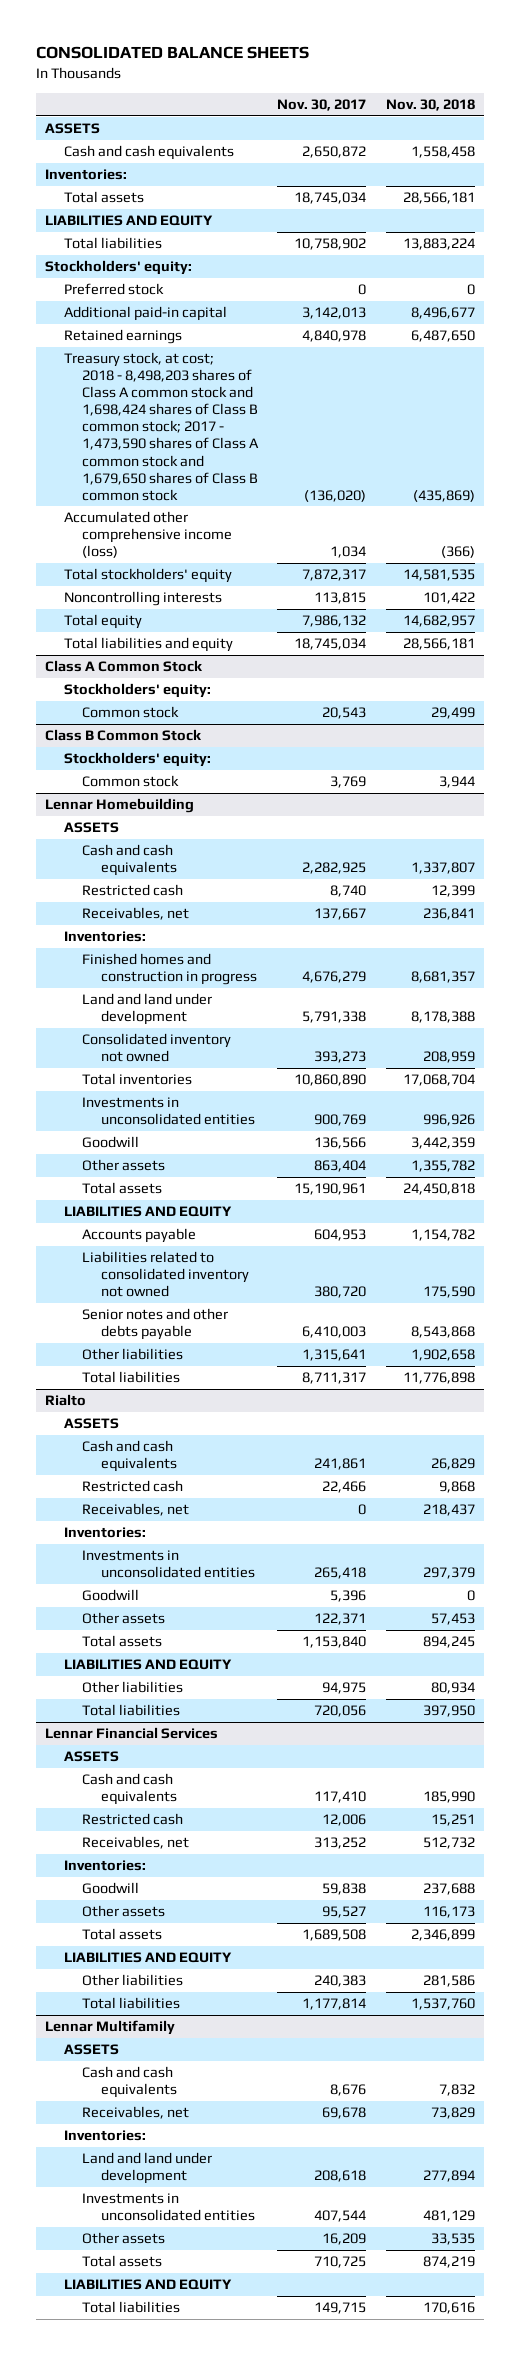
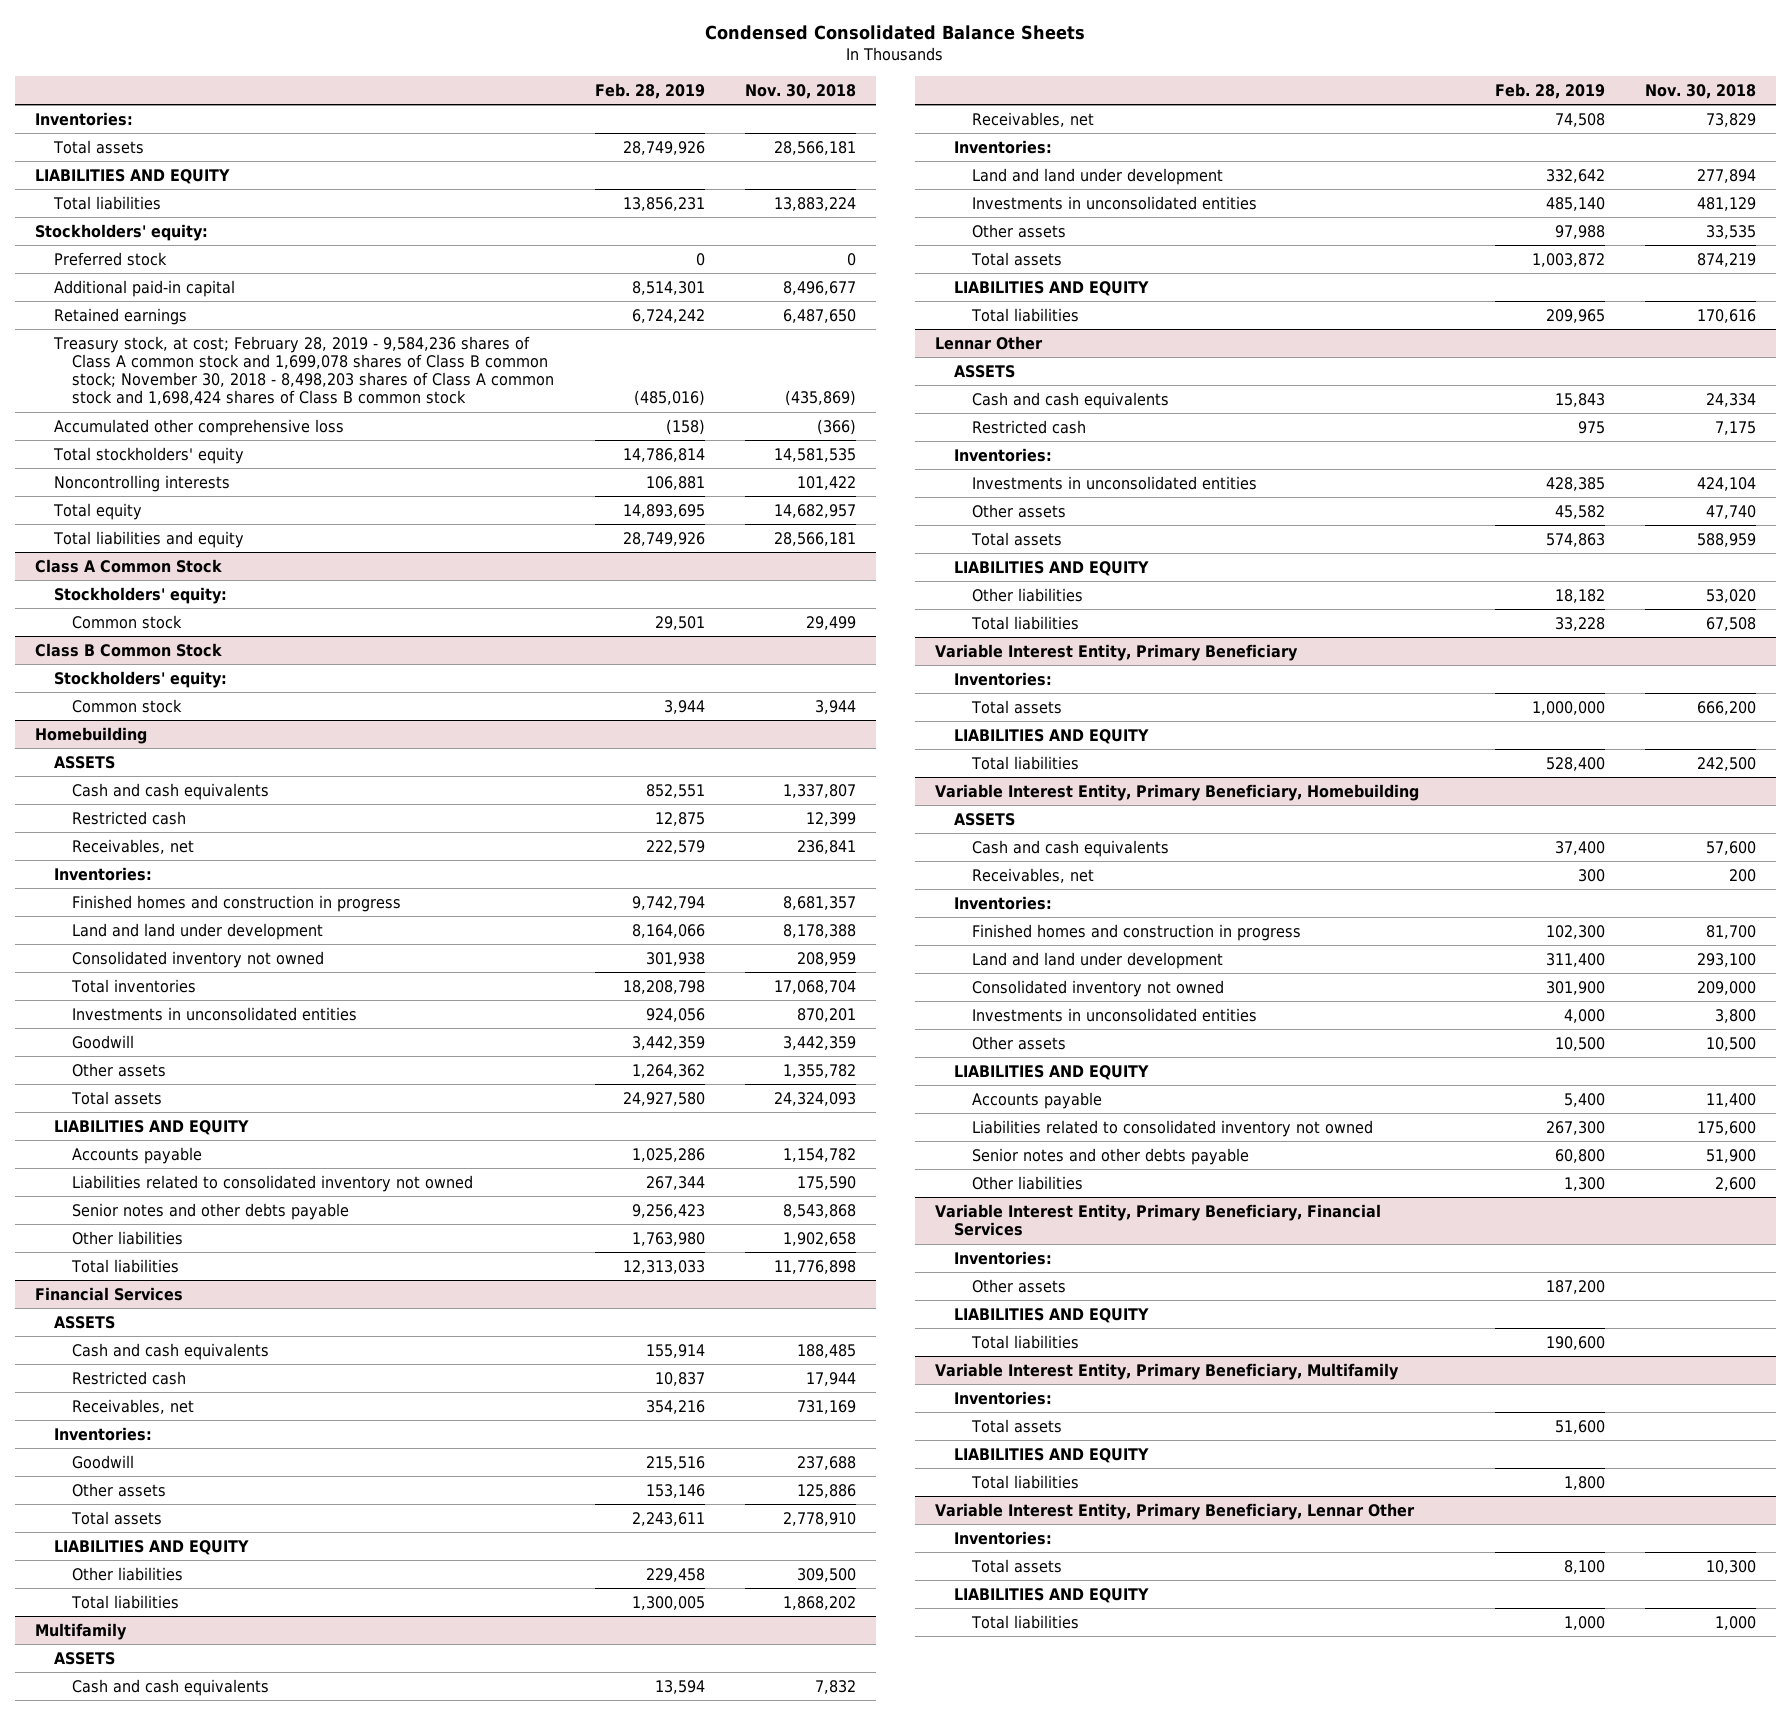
- CONSOLIDATED BALANCE SHEETS
+ Condensed Consolidated Balance Sheets
- | Nov. 30, 2017 | Nov. 30, 2018
+ | Feb. 28, 2019 | Nov. 30, 2018
- ASSETS
- Cash and cash equivalents | 2,650,872 | 1,558,458
- Treasury stock, at cost; 2018 - 8,498,203 shares of Class A common stock and 1,698,424 shares of Class B common stock; 2017 - 1,473,590 shares of Class A common stock and 1,679,650 shares of Class B common stock | (136,020) | (435,869)
- Accumulated other comprehensive income (loss) | 1,034 | (366)
+ Treasury stock, at cost; February 28, 2019 - 9,584,236 shares of Class A common stock and 1,699,078 shares of Class B common stock; November 30, 2018 - 8,498,203 shares of Class A common stock and 1,698,424 shares of Class B common stock | (485,016) | (435,869)
+ Accumulated other comprehensive loss | (158) | (366)
- Lennar Homebuilding
+ Homebuilding
- Investments in unconsolidated entities | 900,769 | 996,926
+ Investments in unconsolidated entities | 924,056 | 870,201
- Total assets | 15,190,961 | 24,450,818
+ Total assets | 24,927,580 | 24,324,093
- Rialto
- ASSETS
- Cash and cash equivalents | 241,861 | 26,829
- Restricted cash | 22,466 | 9,868
- Receivables, net | 0 | 218,437
- Inventories:
- Investments in unconsolidated entities | 265,418 | 297,379
- Goodwill | 5,396 | 0
- Other assets | 122,371 | 57,453
- Total assets | 1,153,840 | 894,245
- LIABILITIES AND EQUITY
- Other liabilities | 94,975 | 80,934
- Total liabilities | 720,056 | 397,950
- Lennar Financial Services
+ Financial Services
- Cash and cash equivalents | 117,410 | 185,990
- Restricted cash | 12,006 | 15,251
- Receivables, net | 313,252 | 512,732
+ Cash and cash equivalents | 155,914 | 188,485
+ Restricted cash | 10,837 | 17,944
+ Receivables, net | 354,216 | 731,169
- Other assets | 95,527 | 116,173
- Total assets | 1,689,508 | 2,346,899
+ Other assets | 153,146 | 125,886
+ Total assets | 2,243,611 | 2,778,910
- Other liabilities | 240,383 | 281,586
- Total liabilities | 1,177,814 | 1,537,760
- Lennar Multifamily
+ Other liabilities | 229,458 | 309,500
+ Total liabilities | 1,300,005 | 1,868,202
+ Multifamily
+ Lennar Other
+ ASSETS
+ Cash and cash equivalents | 15,843 | 24,334
+ Restricted cash | 975 | 7,175
+ Inventories:
+ Investments in unconsolidated entities | 428,385 | 424,104
+ Other assets | 45,582 | 47,740
+ Total assets | 574,863 | 588,959
+ LIABILITIES AND EQUITY
+ Other liabilities | 18,182 | 53,020
+ Total liabilities | 33,228 | 67,508
+ Variable Interest Entity, Primary Beneficiary
+ Inventories:
+ Total assets | 1,000,000 | 666,200
+ LIABILITIES AND EQUITY
+ Total liabilities | 528,400 | 242,500
+ Variable Interest Entity, Primary Beneficiary, Homebuilding
+ ASSETS
+ Cash and cash equivalents | 37,400 | 57,600
+ Receivables, net | 300 | 200
+ Inventories:
+ Finished homes and construction in progress | 102,300 | 81,700
+ Land and land under development | 311,400 | 293,100
+ Consolidated inventory not owned | 301,900 | 209,000
+ Investments in unconsolidated entities | 4,000 | 3,800
+ Other assets | 10,500 | 10,500
+ LIABILITIES AND EQUITY
+ Accounts payable | 5,400 | 11,400
+ Liabilities related to consolidated inventory not owned | 267,300 | 175,600
+ Senior notes and other debts payable | 60,800 | 51,900
+ Other liabilities | 1,300 | 2,600
+ Variable Interest Entity, Primary Beneficiary, Financial Services
+ Inventories:
+ Other assets | 187,200 |
+ LIABILITIES AND EQUITY
+ Total liabilities | 190,600 |
+ Variable Interest Entity, Primary Beneficiary, Multifamily
+ Inventories:
+ Total assets | 51,600 |
+ LIABILITIES AND EQUITY
+ Total liabilities | 1,800 |
+ Variable Interest Entity, Primary Beneficiary, Lennar Other
+ Inventories:
+ Total assets | 8,100 | 10,300
+ LIABILITIES AND EQUITY
+ Total liabilities | 1,000 | 1,000

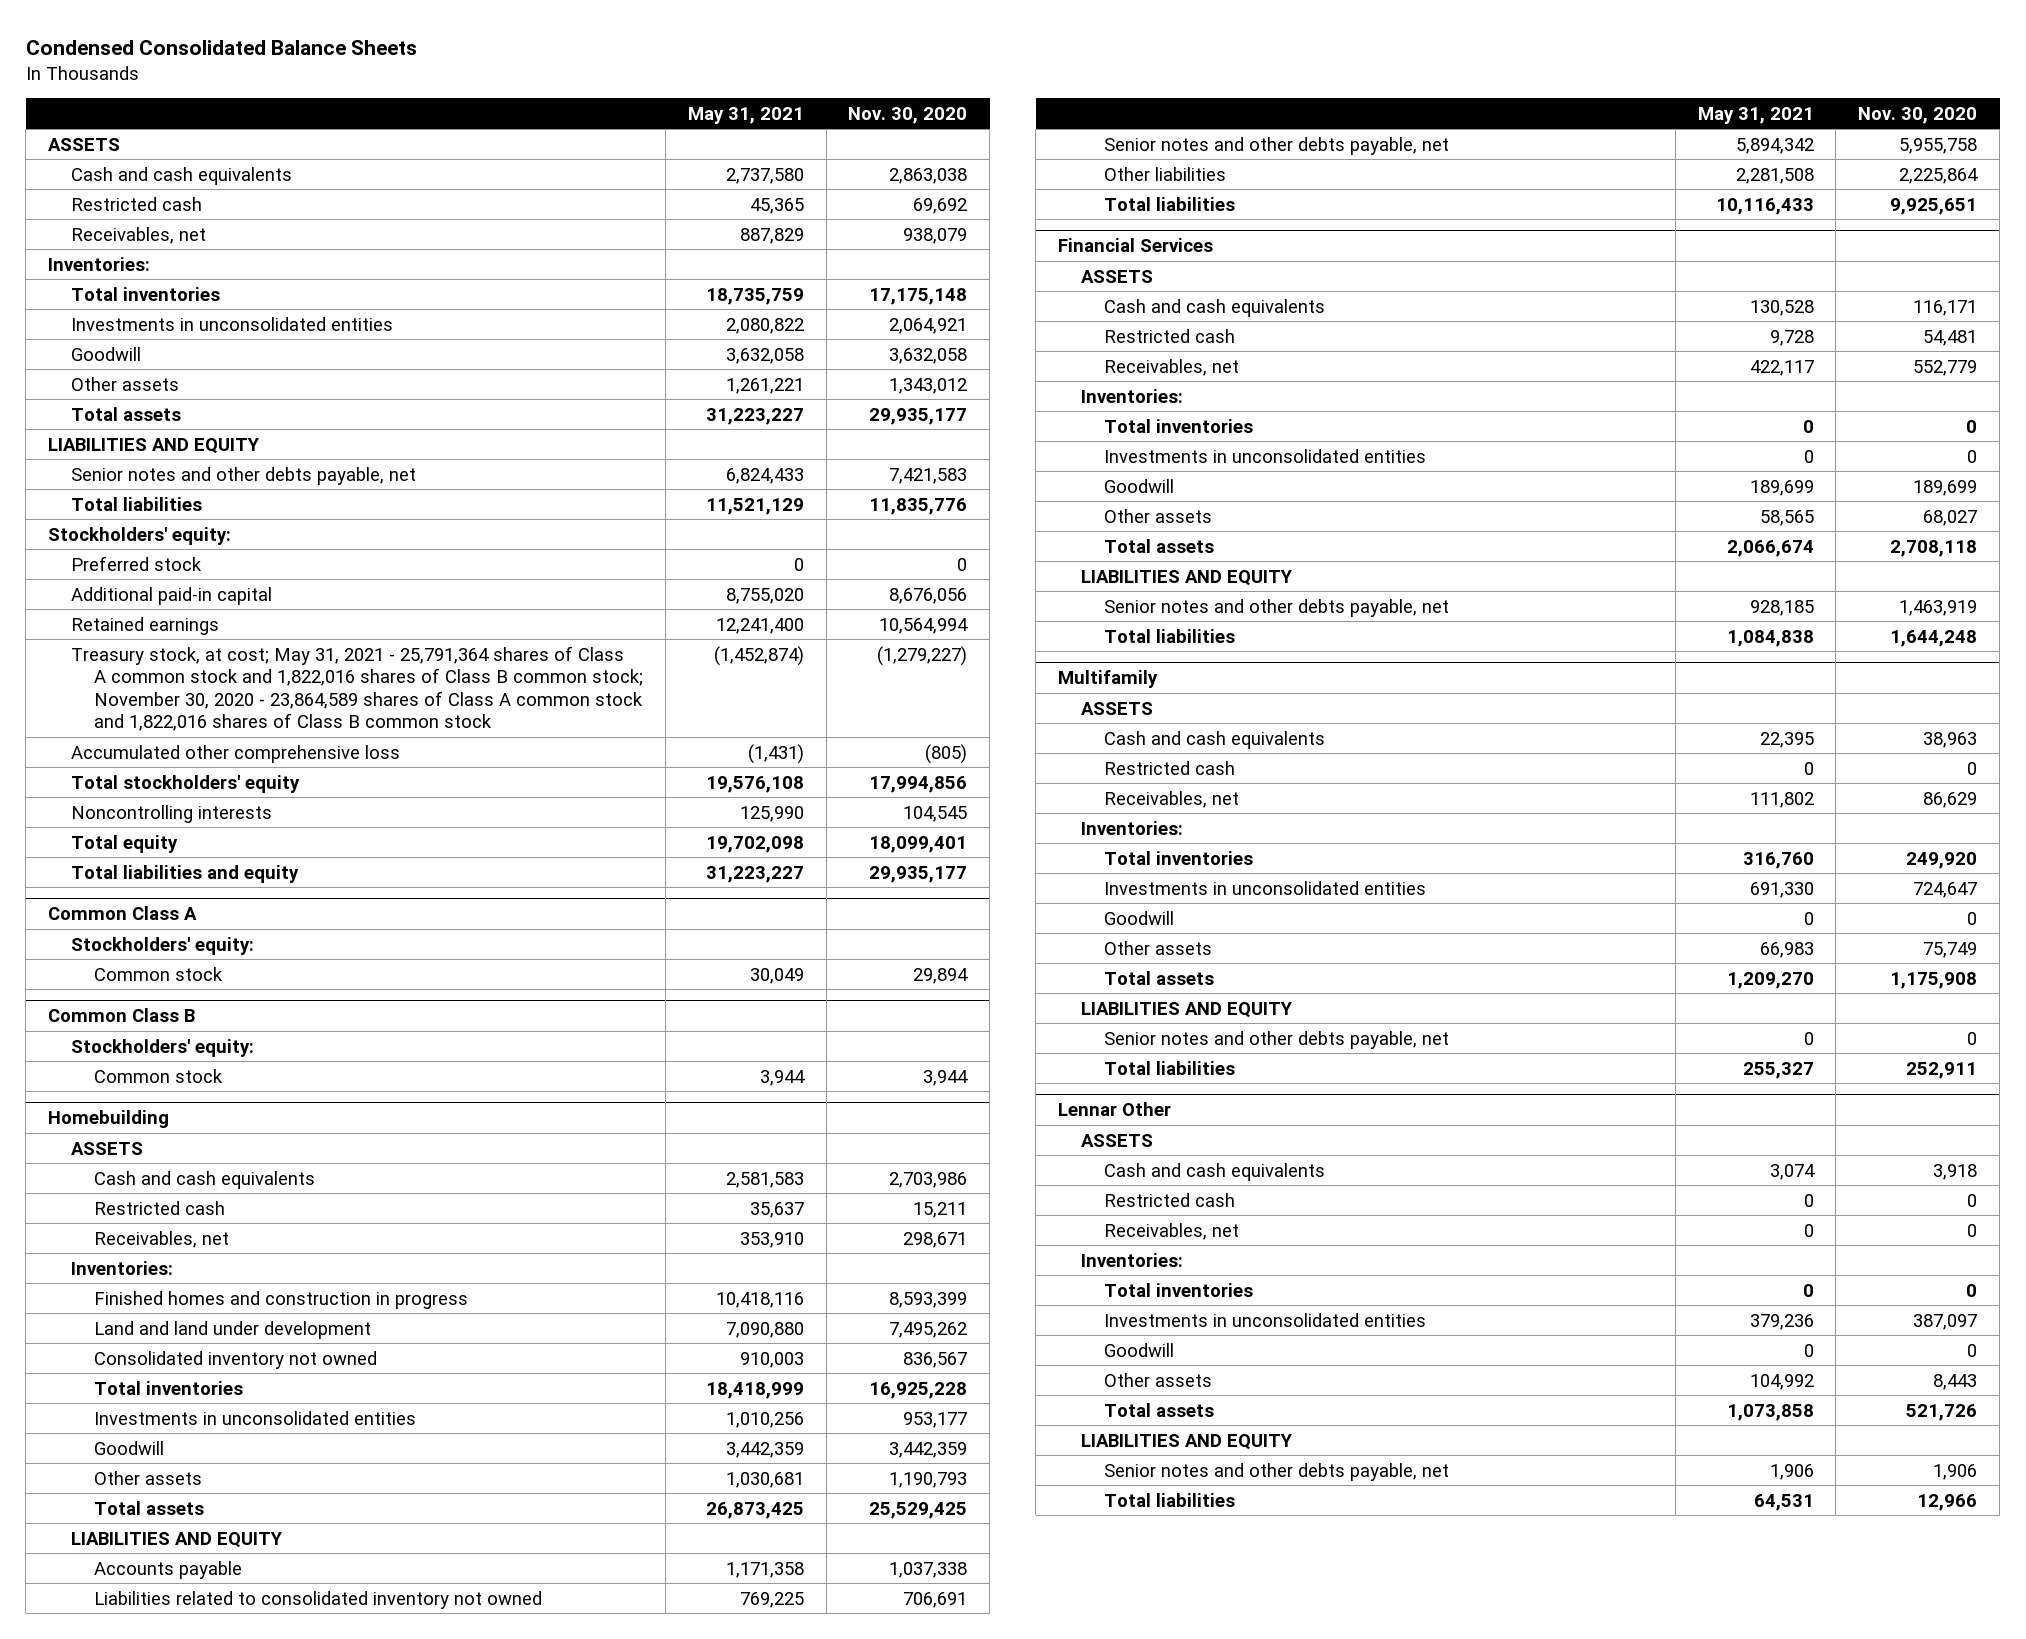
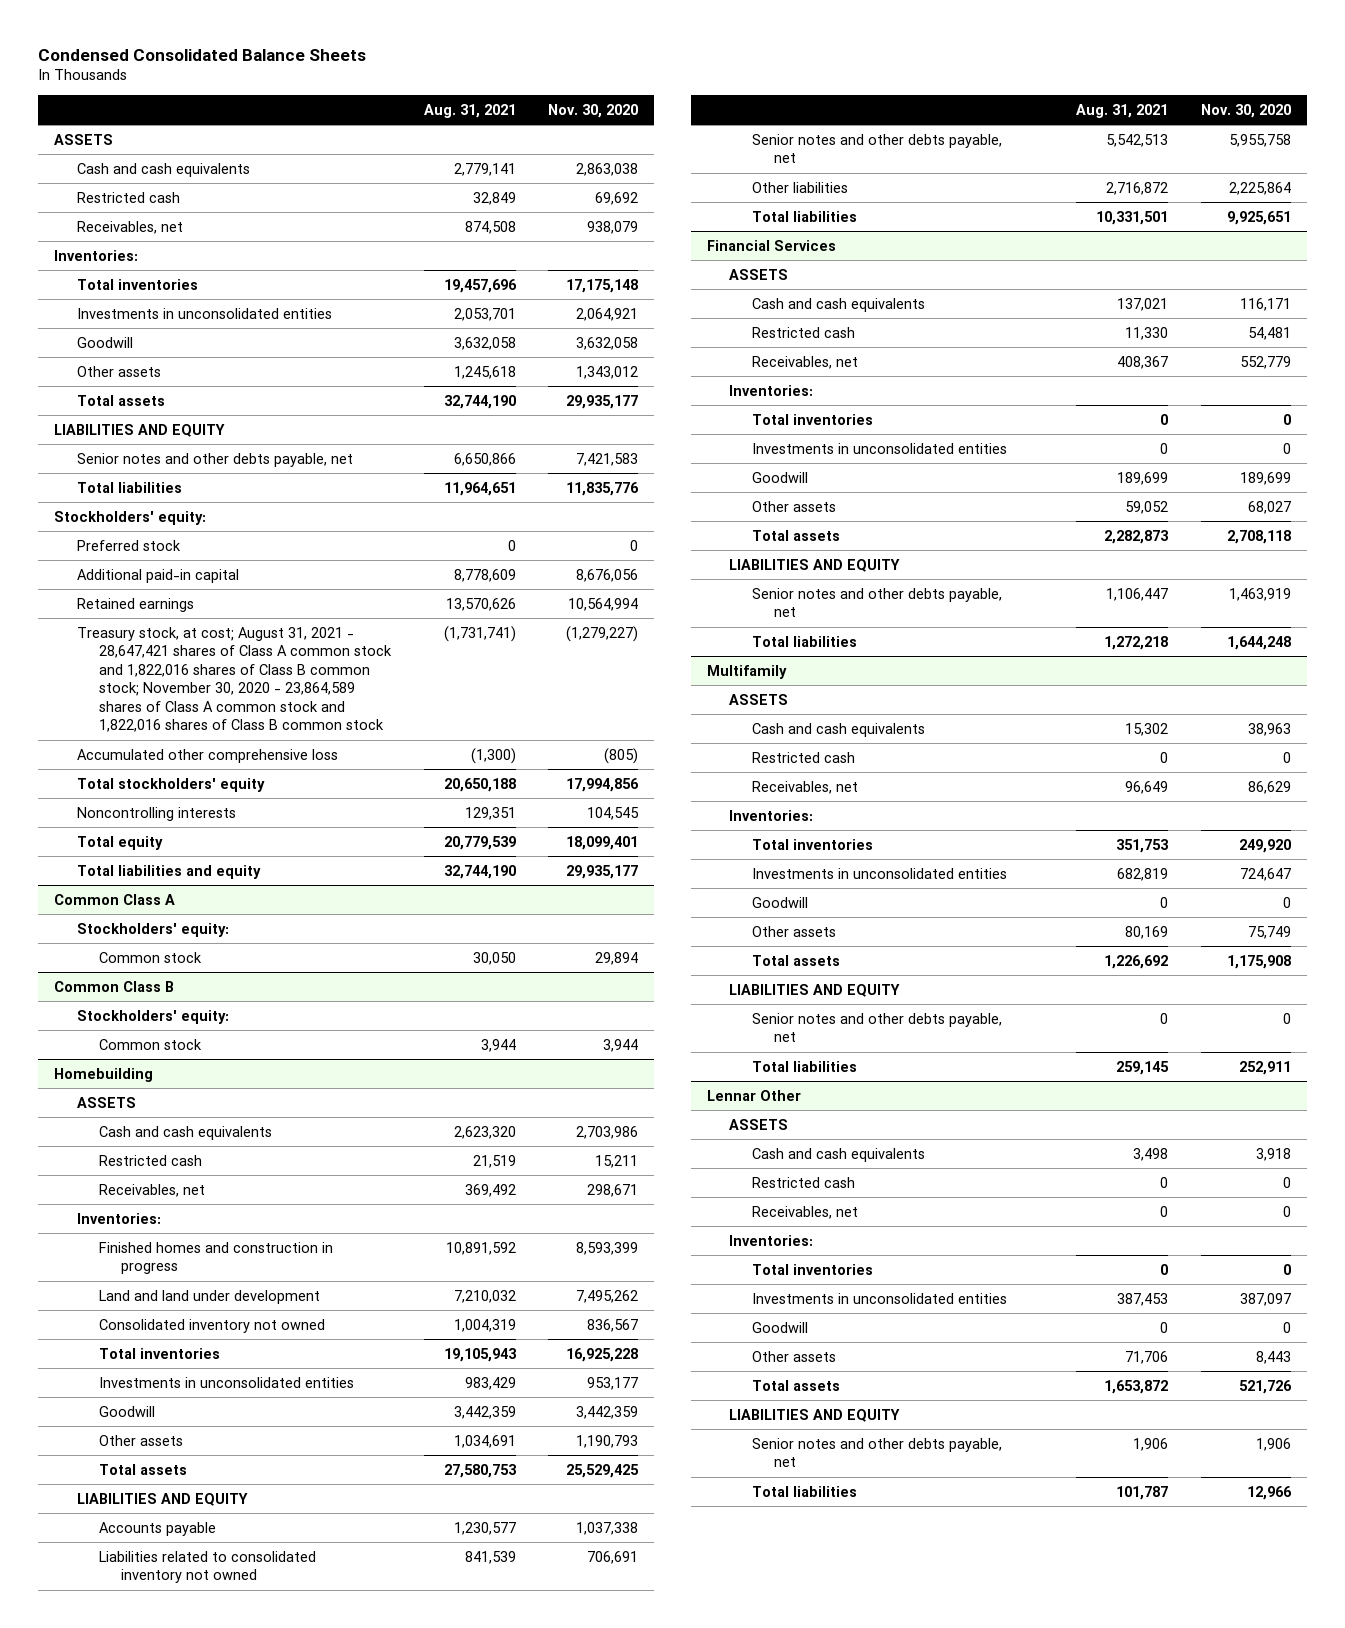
- | May 31, 2021 | Nov. 30, 2020
+ | Aug. 31, 2021 | Nov. 30, 2020
- Treasury stock, at cost; May 31, 2021 - 25,791,364 shares of Class A common stock and 1,822,016 shares of Class B common stock; November 30, 2020 - 23,864,589 shares of Class A common stock and 1,822,016 shares of Class B common stock | (1,452,874) | (1,279,227)
+ Treasury stock, at cost; August 31, 2021 - 28,647,421 shares of Class A common stock and 1,822,016 shares of Class B common stock; November 30, 2020 - 23,864,589 shares of Class A common stock and 1,822,016 shares of Class B common stock | (1,731,741) | (1,279,227)

